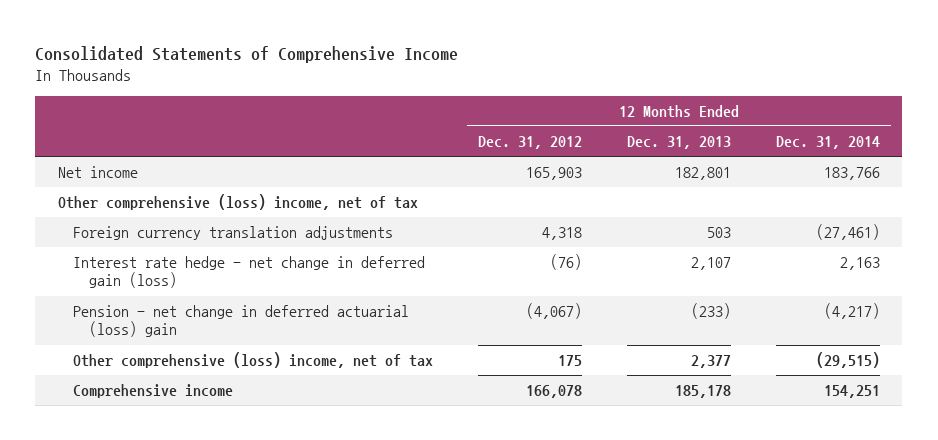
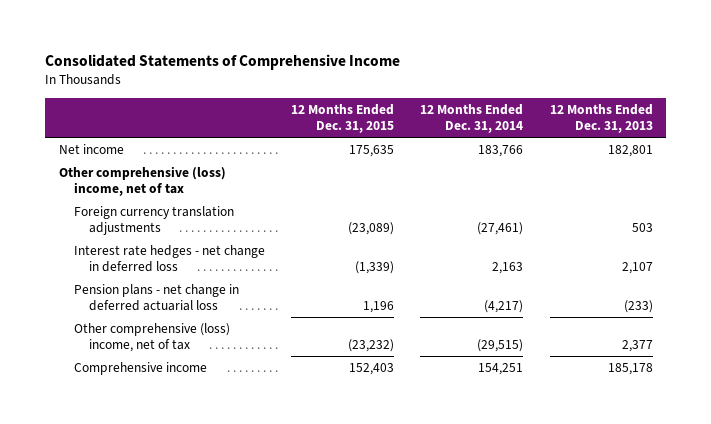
- | 12 Months Ended Dec. 31, 2012 | 12 Months Ended Dec. 31, 2013 | 12 Months Ended Dec. 31, 2014
+ | 12 Months Ended Dec. 31, 2015 | 12 Months Ended Dec. 31, 2014 | 12 Months Ended Dec. 31, 2013
- Interest rate hedge - net change in deferred gain (loss) | (76) | 2,107 | 2,163
- Pension - net change in deferred actuarial (loss) gain | (4,067) | (233) | (4,217)
+ Interest rate hedges - net change in deferred loss | (1,339) | 2,163 | 2,107
+ Pension plans - net change in deferred actuarial loss | 1,196 | (4,217) | (233)

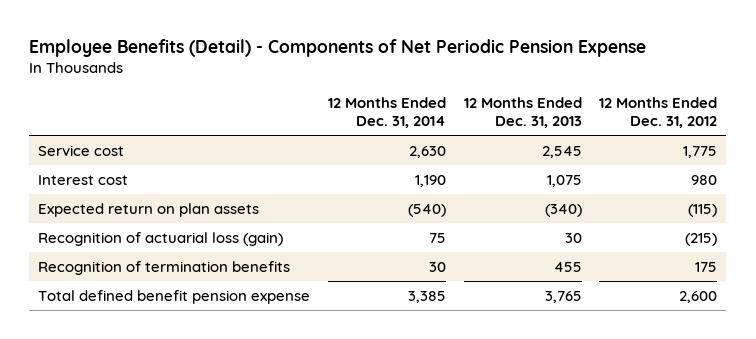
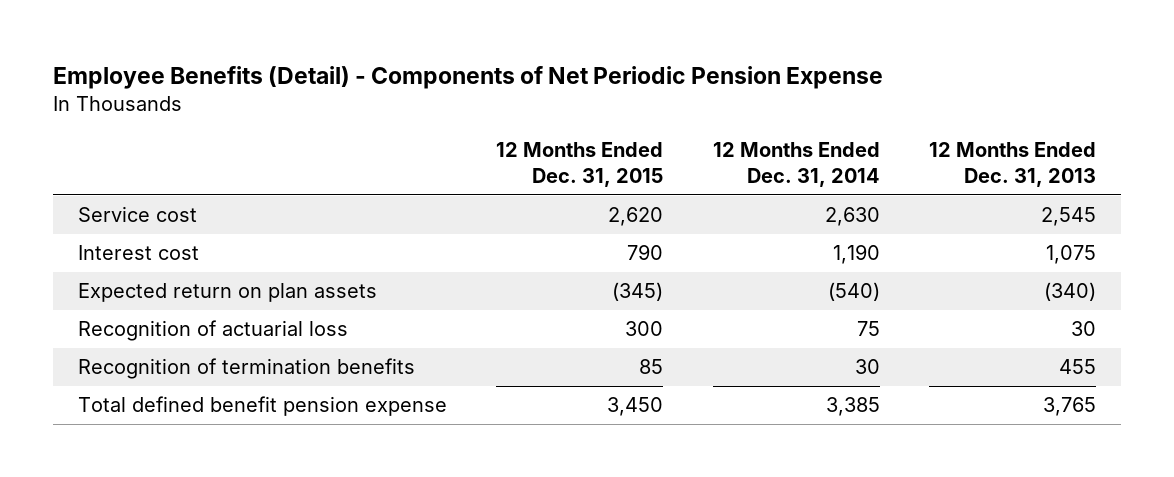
- | 12 Months Ended Dec. 31, 2014 | 12 Months Ended Dec. 31, 2013 | 12 Months Ended Dec. 31, 2012
+ | 12 Months Ended Dec. 31, 2015 | 12 Months Ended Dec. 31, 2014 | 12 Months Ended Dec. 31, 2013
- Recognition of actuarial loss (gain) | 75 | 30 | (215)
+ Recognition of actuarial loss | 300 | 75 | 30

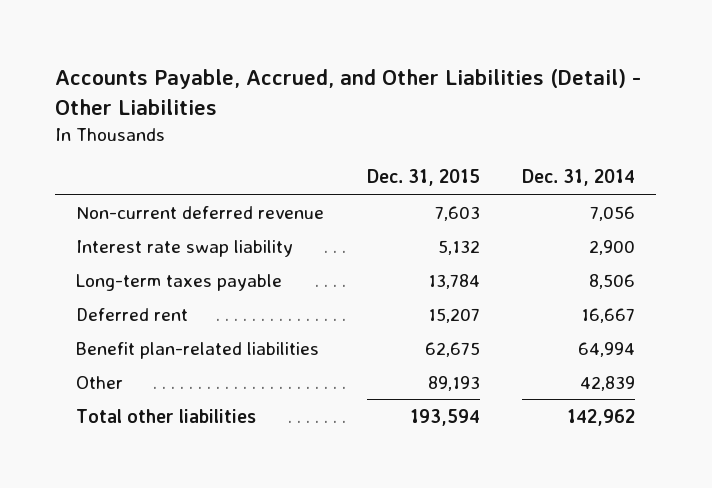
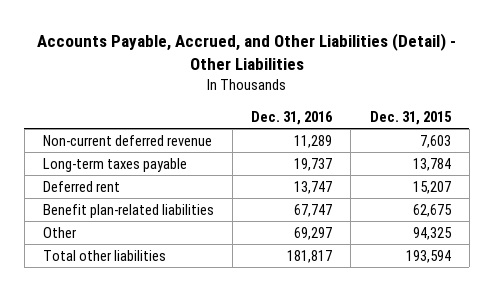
- | Dec. 31, 2015 | Dec. 31, 2014
+ | Dec. 31, 2016 | Dec. 31, 2015
- Interest rate swap liability | 5,132 | 2,900
- Other | 89,193 | 42,839
+ Other | 69,297 | 94,325

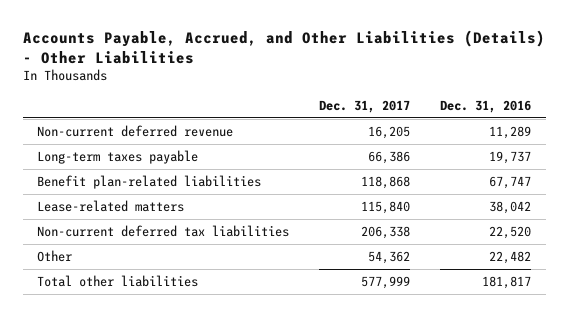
- Accounts Payable, Accrued, and Other Liabilities (Detail) - Other Liabilities
+ Accounts Payable, Accrued, and Other Liabilities (Details) - Other Liabilities
- | Dec. 31, 2016 | Dec. 31, 2015
+ | Dec. 31, 2017 | Dec. 31, 2016
- Deferred rent | 13,747 | 15,207
- Other | 69,297 | 94,325
+ Lease-related matters | 115,840 | 38,042
+ Non-current deferred tax liabilities | 206,338 | 22,520
+ Other | 54,362 | 22,482

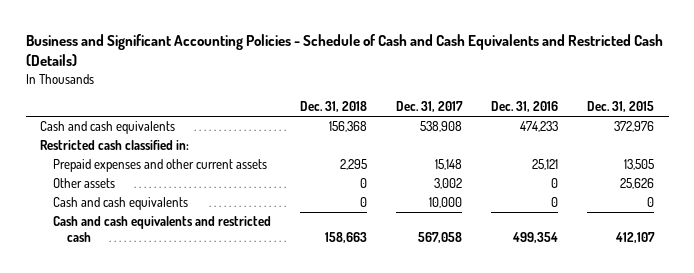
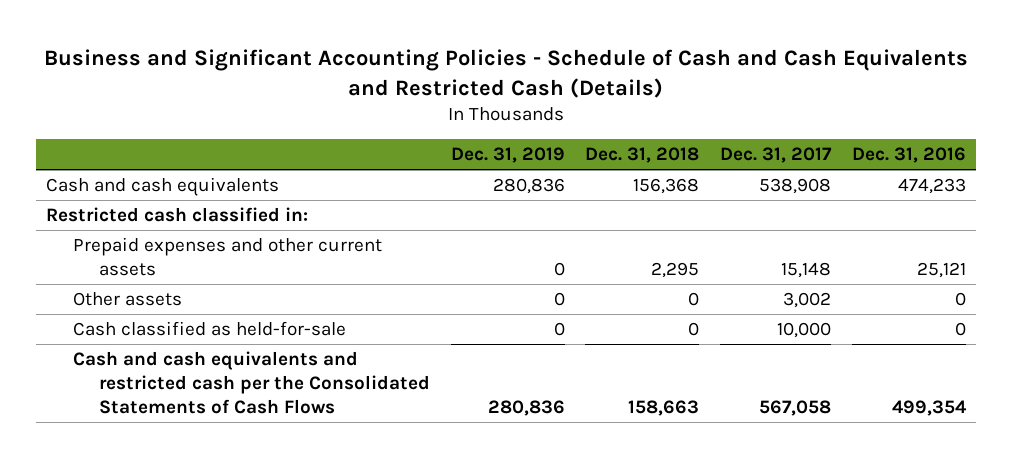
- | Dec. 31, 2018 | Dec. 31, 2017 | Dec. 31, 2016 | Dec. 31, 2015
+ | Dec. 31, 2019 | Dec. 31, 2018 | Dec. 31, 2017 | Dec. 31, 2016
- Cash and cash equivalents | 0 | 10,000 | 0 | 0
- Cash and cash equivalents and restricted cash | 158,663 | 567,058 | 499,354 | 412,107
+ Cash classified as held-for-sale | 0 | 0 | 10,000 | 0
+ Cash and cash equivalents and restricted cash per the Consolidated Statements of Cash Flows | 280,836 | 158,663 | 567,058 | 499,354

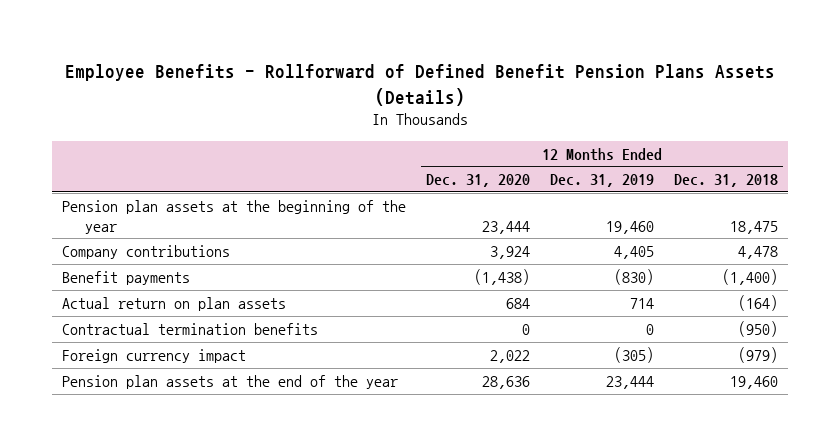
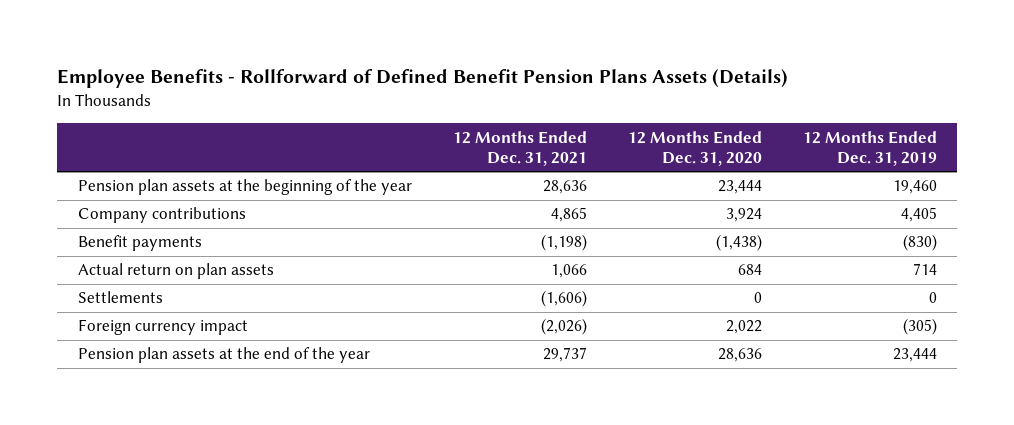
- | 12 Months Ended Dec. 31, 2020 | 12 Months Ended Dec. 31, 2019 | 12 Months Ended Dec. 31, 2018
+ | 12 Months Ended Dec. 31, 2021 | 12 Months Ended Dec. 31, 2020 | 12 Months Ended Dec. 31, 2019
- Contractual termination benefits | 0 | 0 | (950)
+ Settlements | (1,606) | 0 | 0

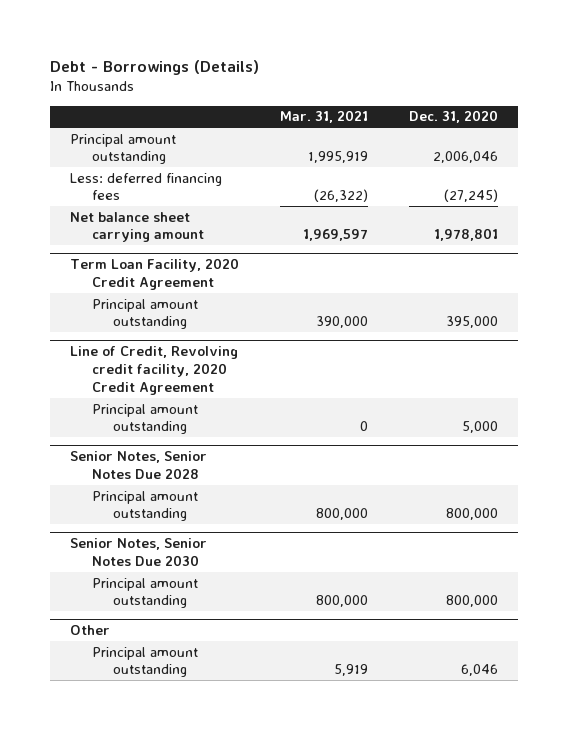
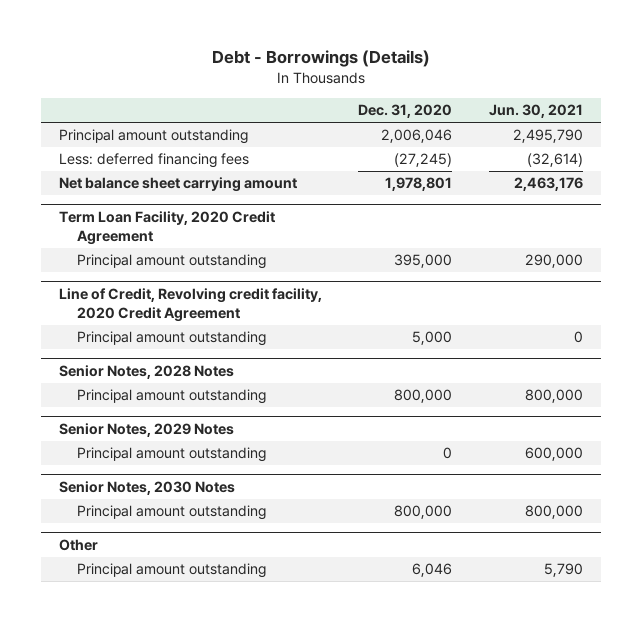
- | Mar. 31, 2021 | Dec. 31, 2020
+ | Dec. 31, 2020 | Jun. 30, 2021
- Senior Notes, Senior Notes Due 2028
+ Senior Notes, 2028 Notes
- Senior Notes, Senior Notes Due 2030
+ Senior Notes, 2029 Notes
+ Principal amount outstanding | 0 | 600,000
+ Senior Notes, 2030 Notes

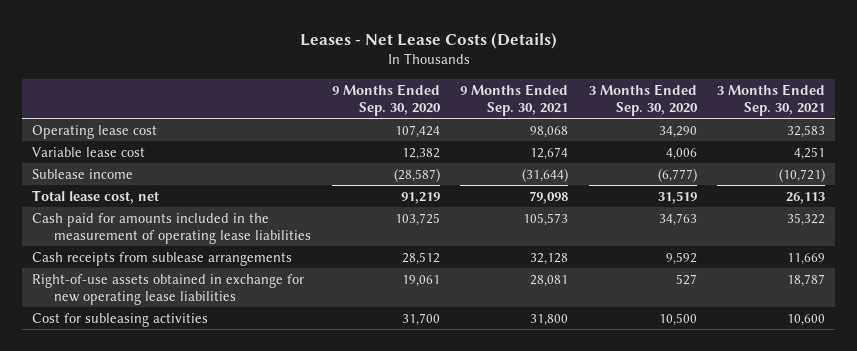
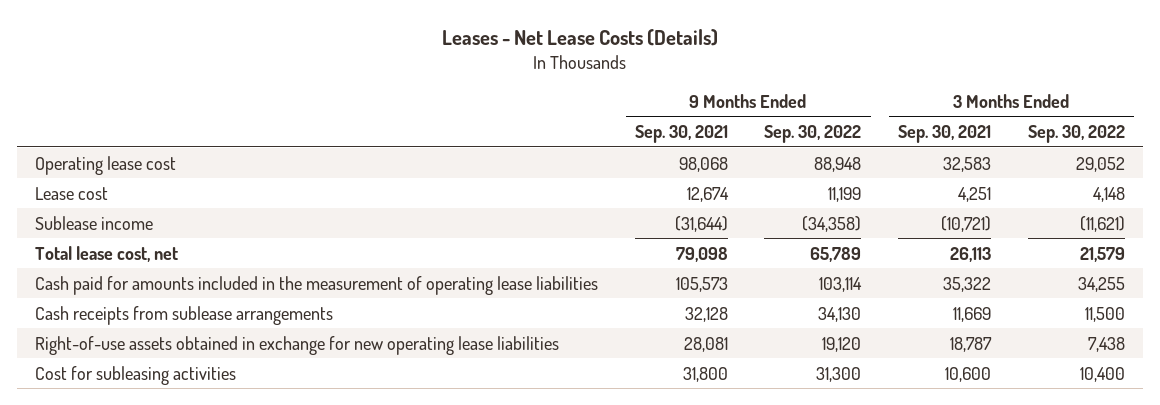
- | 9 Months Ended Sep. 30, 2020 | 9 Months Ended Sep. 30, 2021 | 3 Months Ended Sep. 30, 2020 | 3 Months Ended Sep. 30, 2021
+ | 9 Months Ended Sep. 30, 2021 | 9 Months Ended Sep. 30, 2022 | 3 Months Ended Sep. 30, 2021 | 3 Months Ended Sep. 30, 2022
- Variable lease cost | 12,382 | 12,674 | 4,006 | 4,251
+ Lease cost | 12,674 | 11,199 | 4,251 | 4,148

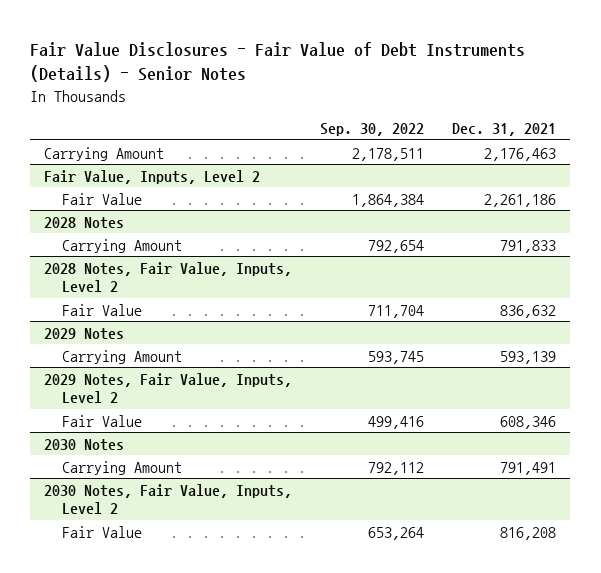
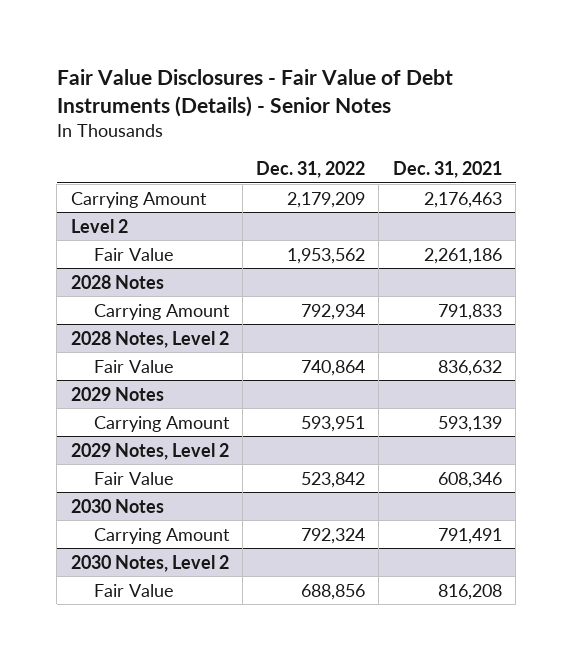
- | Sep. 30, 2022 | Dec. 31, 2021
+ | Dec. 31, 2022 | Dec. 31, 2021
- Fair Value, Inputs, Level 2
+ Level 2
- 2028 Notes, Fair Value, Inputs, Level 2
+ 2028 Notes, Level 2
- 2029 Notes, Fair Value, Inputs, Level 2
+ 2029 Notes, Level 2
- 2030 Notes, Fair Value, Inputs, Level 2
+ 2030 Notes, Level 2

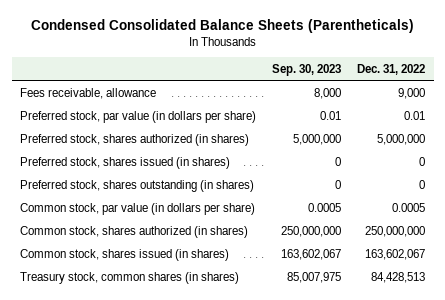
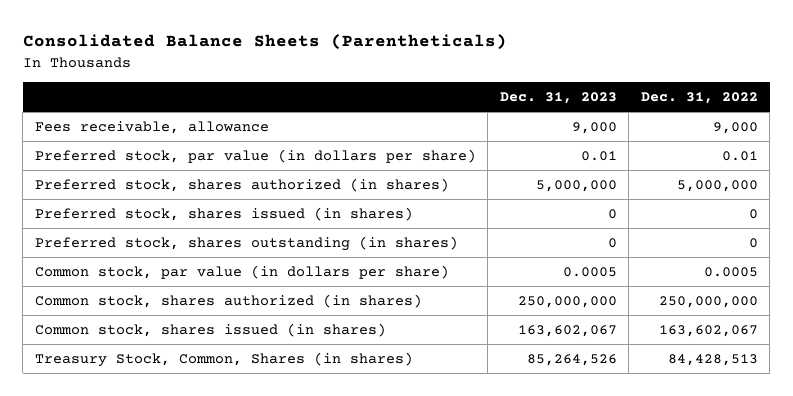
- Condensed Consolidated Balance Sheets (Parentheticals)
+ Consolidated Balance Sheets (Parentheticals)
- | Sep. 30, 2023 | Dec. 31, 2022
+ | Dec. 31, 2023 | Dec. 31, 2022
- Treasury stock, common shares (in shares) | 85,007,975 | 84,428,513
+ Treasury Stock, Common, Shares (in shares) | 85,264,526 | 84,428,513

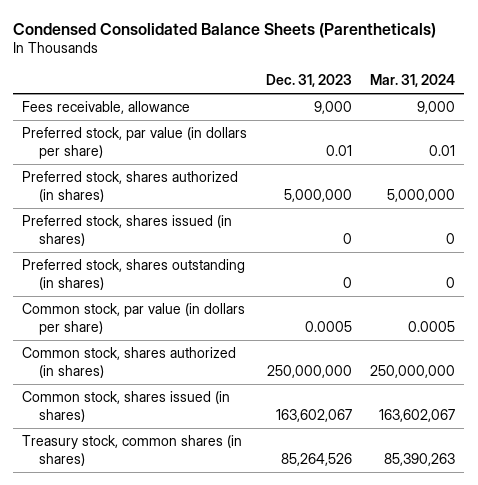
- Consolidated Balance Sheets (Parentheticals)
+ Condensed Consolidated Balance Sheets (Parentheticals)
- | Dec. 31, 2023 | Dec. 31, 2022
+ | Dec. 31, 2023 | Mar. 31, 2024
- Treasury Stock, Common, Shares (in shares) | 85,264,526 | 84,428,513
+ Treasury stock, common shares (in shares) | 85,264,526 | 85,390,263

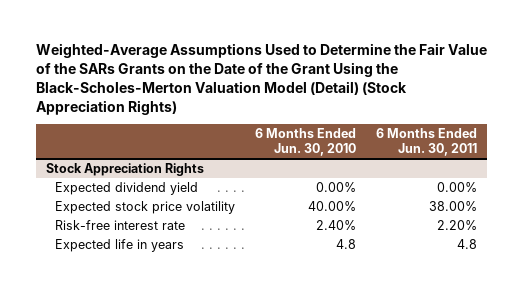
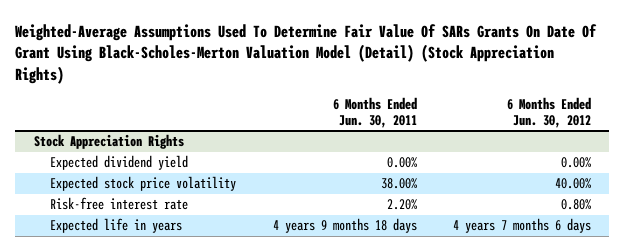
- Weighted-Average Assumptions Used to Determine the Fair Value of the SARs Grants on the Date of the Grant Using the Black-Scholes-Merton Valuation Model (Detail) (Stock Appreciation Rights)
+ Weighted-Average Assumptions Used To Determine Fair Value Of SARs Grants On Date Of Grant Using Black-Scholes-Merton Valuation Model (Detail) (Stock Appreciation Rights)
- | 6 Months Ended Jun. 30, 2010 | 6 Months Ended Jun. 30, 2011
+ | 6 Months Ended Jun. 30, 2011 | 6 Months Ended Jun. 30, 2012
@ Stock Appreciation Rights
- Expected life in years | 4.8 | 4.8
+ Expected life in years | 4 years 9 months 18 days | 4 years 7 months 6 days

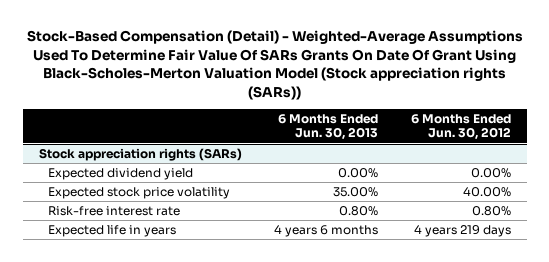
- Weighted-Average Assumptions Used To Determine Fair Value Of SARs Grants On Date Of Grant Using Black-Scholes-Merton Valuation Model (Detail) (Stock Appreciation Rights)
+ Stock-Based Compensation (Detail) - Weighted-Average Assumptions Used To Determine Fair Value Of SARs Grants On Date Of Grant Using Black-Scholes-Merton Valuation Model (Stock appreciation rights (SARs))
- | 6 Months Ended Jun. 30, 2011 | 6 Months Ended Jun. 30, 2012
+ | 6 Months Ended Jun. 30, 2013 | 6 Months Ended Jun. 30, 2012
- Stock Appreciation Rights
+ Stock appreciation rights (SARs)
- Expected life in years | 4 years 9 months 18 days | 4 years 7 months 6 days
+ Expected life in years | 4 years 6 months | 4 years 219 days

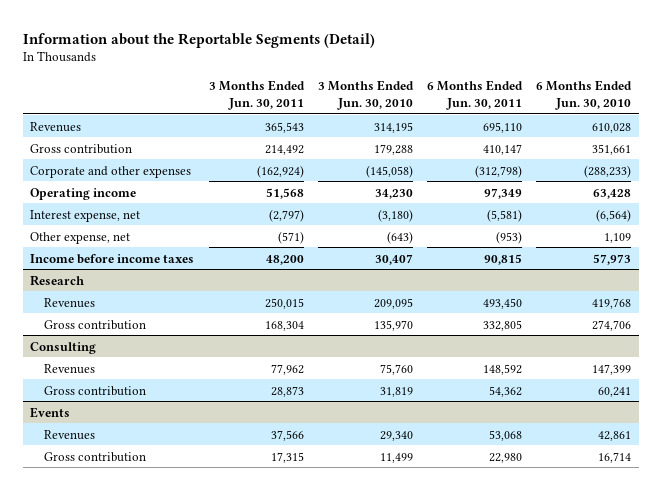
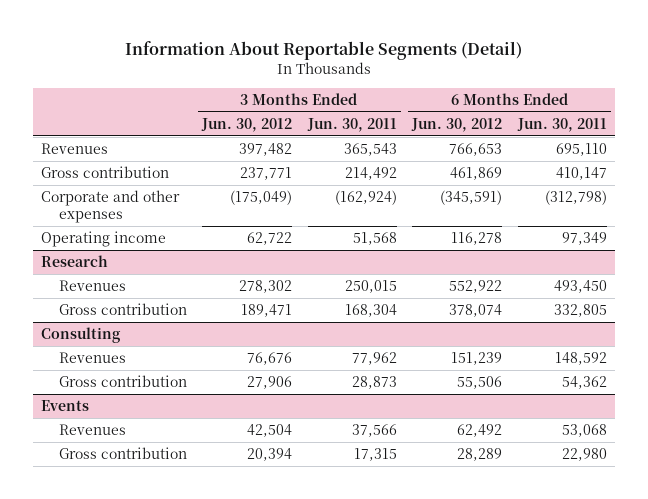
- Information about the Reportable Segments (Detail)
+ Information About Reportable Segments (Detail)
- | 3 Months Ended Jun. 30, 2011 | 3 Months Ended Jun. 30, 2010 | 6 Months Ended Jun. 30, 2011 | 6 Months Ended Jun. 30, 2010
+ | 3 Months Ended Jun. 30, 2012 | 3 Months Ended Jun. 30, 2011 | 6 Months Ended Jun. 30, 2012 | 6 Months Ended Jun. 30, 2011
- Interest expense, net | (2,797) | (3,180) | (5,581) | (6,564)
- Other expense, net | (571) | (643) | (953) | 1,109
- Income before income taxes | 48,200 | 30,407 | 90,815 | 57,973

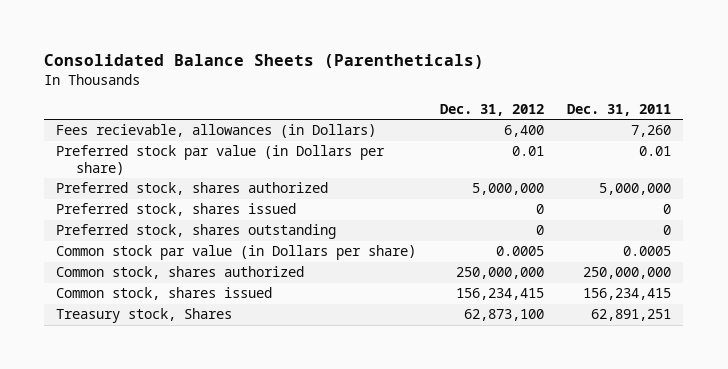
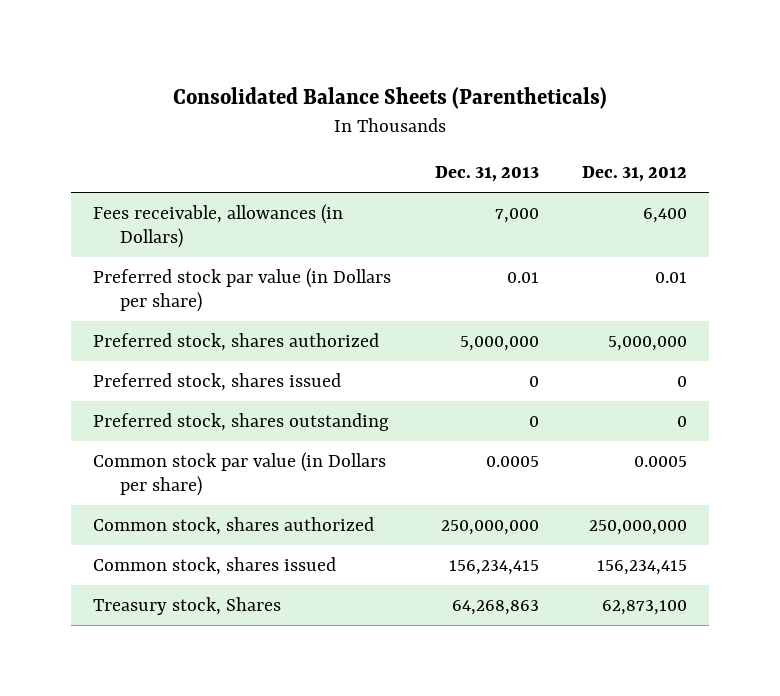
- | Dec. 31, 2012 | Dec. 31, 2011
+ | Dec. 31, 2013 | Dec. 31, 2012
- Fees recievable, allowances (in Dollars) | 6,400 | 7,260
+ Fees receivable, allowances (in Dollars) | 7,000 | 6,400

